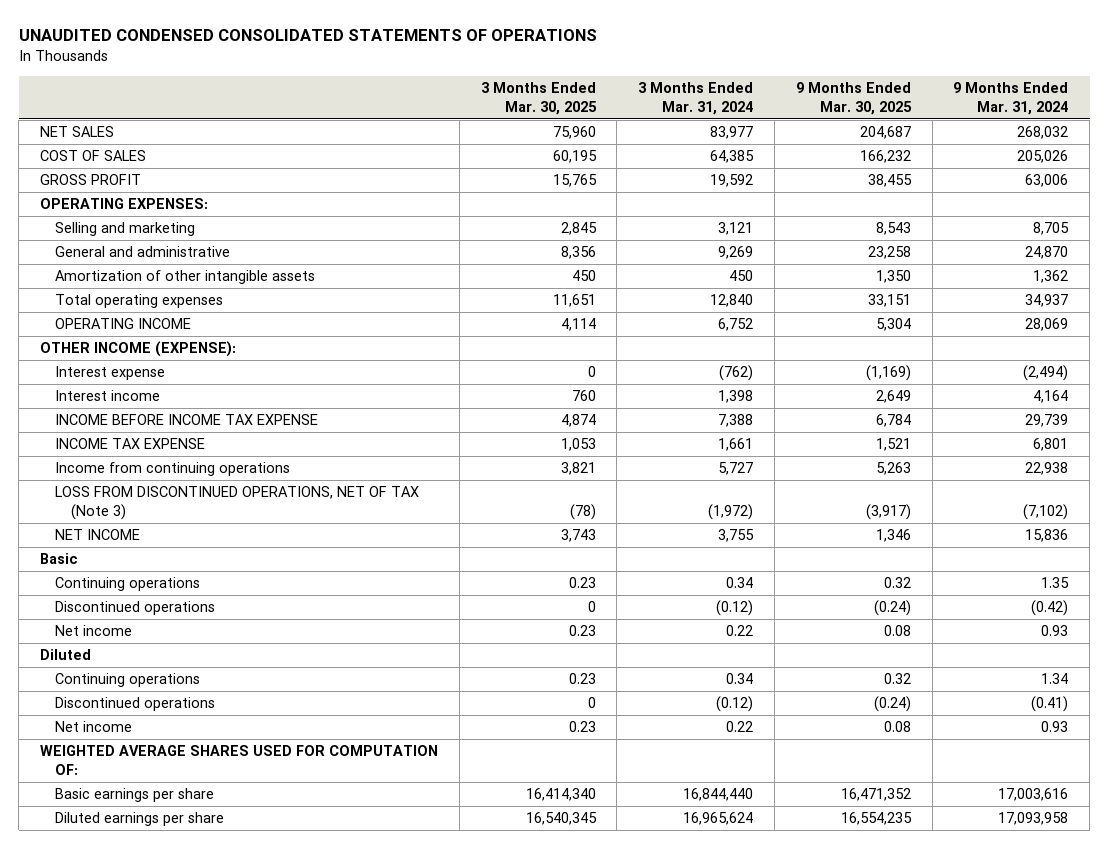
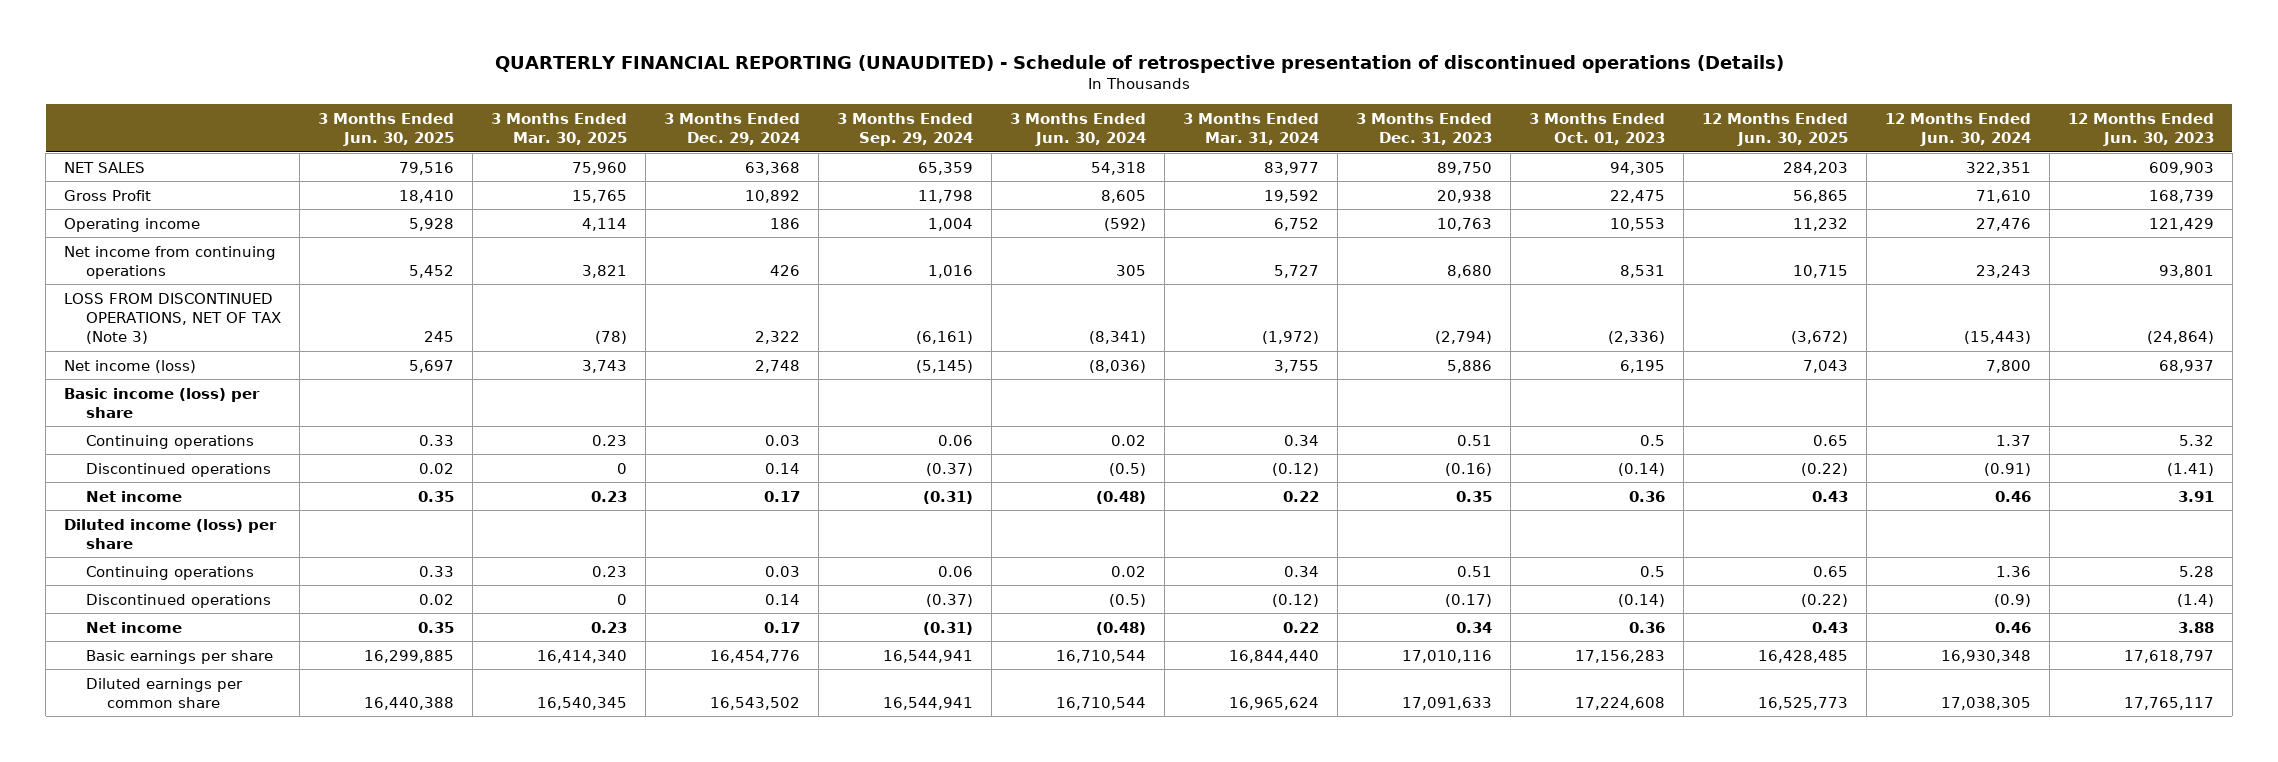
- UNAUDITED CONDENSED CONSOLIDATED STATEMENTS OF OPERATIONS
+ QUARTERLY FINANCIAL REPORTING (UNAUDITED) - Schedule of retrospective presentation of discontinued operations (Details)
- | 3 Months Ended Mar. 30, 2025 | 3 Months Ended Mar. 31, 2024 | 9 Months Ended Mar. 30, 2025 | 9 Months Ended Mar. 31, 2024
+ | 3 Months Ended Jun. 30, 2025 | 3 Months Ended Mar. 30, 2025 | 3 Months Ended Dec. 29, 2024 | 3 Months Ended Sep. 29, 2024 | 3 Months Ended Jun. 30, 2024 | 3 Months Ended Mar. 31, 2024 | 3 Months Ended Dec. 31, 2023 | 3 Months Ended Oct. 01, 2023 | 12 Months Ended Jun. 30, 2025 | 12 Months Ended Jun. 30, 2024 | 12 Months Ended Jun. 30, 2023
- COST OF SALES | 60,195 | 64,385 | 166,232 | 205,026
- GROSS PROFIT | 15,765 | 19,592 | 38,455 | 63,006
- OPERATING EXPENSES:
- Selling and marketing | 2,845 | 3,121 | 8,543 | 8,705
- General and administrative | 8,356 | 9,269 | 23,258 | 24,870
- Amortization of other intangible assets | 450 | 450 | 1,350 | 1,362
- Total operating expenses | 11,651 | 12,840 | 33,151 | 34,937
- OPERATING INCOME | 4,114 | 6,752 | 5,304 | 28,069
- OTHER INCOME (EXPENSE):
- Interest expense | 0 | (762) | (1,169) | (2,494)
- Interest income | 760 | 1,398 | 2,649 | 4,164
- INCOME BEFORE INCOME TAX EXPENSE | 4,874 | 7,388 | 6,784 | 29,739
- INCOME TAX EXPENSE | 1,053 | 1,661 | 1,521 | 6,801
- Income from continuing operations | 3,821 | 5,727 | 5,263 | 22,938
+ Gross Profit | 18,410 | 15,765 | 10,892 | 11,798 | 8,605 | 19,592 | 20,938 | 22,475 | 56,865 | 71,610 | 168,739
+ Operating income | 5,928 | 4,114 | 186 | 1,004 | (592) | 6,752 | 10,763 | 10,553 | 11,232 | 27,476 | 121,429
+ Net income from continuing operations | 5,452 | 3,821 | 426 | 1,016 | 305 | 5,727 | 8,680 | 8,531 | 10,715 | 23,243 | 93,801
- NET INCOME | 3,743 | 3,755 | 1,346 | 15,836
- Basic
+ Net income (loss) | 5,697 | 3,743 | 2,748 | (5,145) | (8,036) | 3,755 | 5,886 | 6,195 | 7,043 | 7,800 | 68,937
+ Basic income (loss) per share
- Diluted
+ Diluted income (loss) per share
- WEIGHTED AVERAGE SHARES USED FOR COMPUTATION OF:
- Diluted earnings per share | 16,540,345 | 16,965,624 | 16,554,235 | 17,093,958
+ Diluted earnings per common share | 16,440,388 | 16,540,345 | 16,543,502 | 16,544,941 | 16,710,544 | 16,965,624 | 17,091,633 | 17,224,608 | 16,525,773 | 17,038,305 | 17,765,117

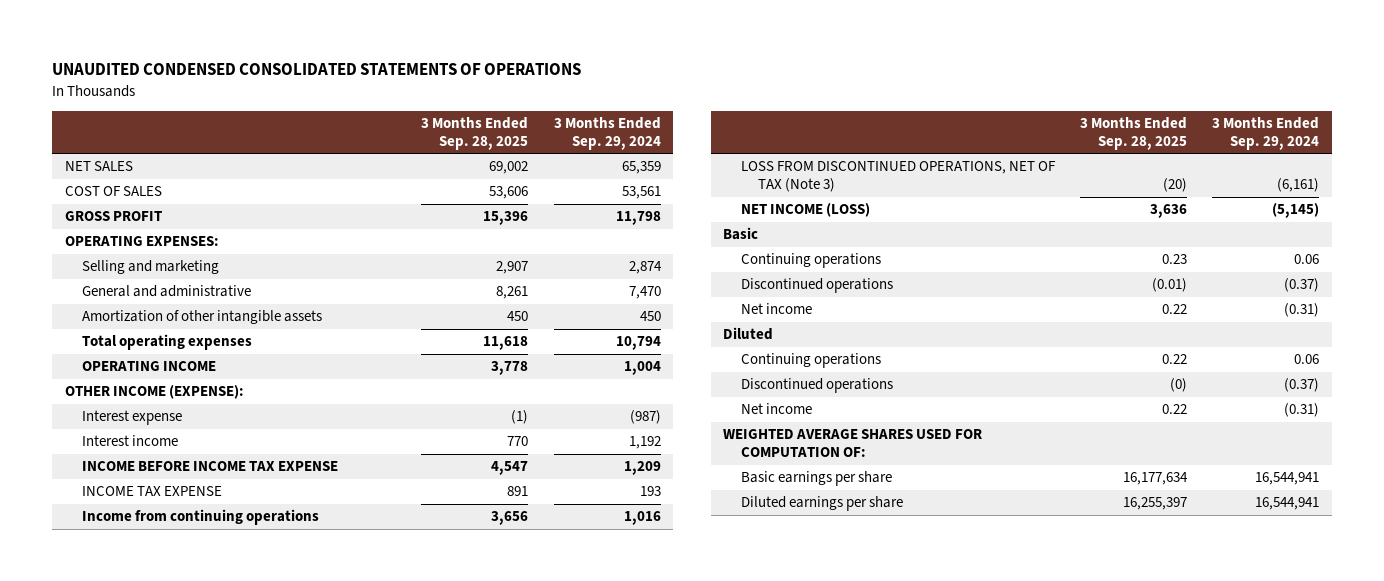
- QUARTERLY FINANCIAL REPORTING (UNAUDITED) - Schedule of retrospective presentation of discontinued operations (Details)
+ UNAUDITED CONDENSED CONSOLIDATED STATEMENTS OF OPERATIONS
- | 3 Months Ended Jun. 30, 2025 | 3 Months Ended Mar. 30, 2025 | 3 Months Ended Dec. 29, 2024 | 3 Months Ended Sep. 29, 2024 | 3 Months Ended Jun. 30, 2024 | 3 Months Ended Mar. 31, 2024 | 3 Months Ended Dec. 31, 2023 | 3 Months Ended Oct. 01, 2023 | 12 Months Ended Jun. 30, 2025 | 12 Months Ended Jun. 30, 2024 | 12 Months Ended Jun. 30, 2023
+ | 3 Months Ended Sep. 28, 2025 | 3 Months Ended Sep. 29, 2024
- Gross Profit | 18,410 | 15,765 | 10,892 | 11,798 | 8,605 | 19,592 | 20,938 | 22,475 | 56,865 | 71,610 | 168,739
- Operating income | 5,928 | 4,114 | 186 | 1,004 | (592) | 6,752 | 10,763 | 10,553 | 11,232 | 27,476 | 121,429
- Net income from continuing operations | 5,452 | 3,821 | 426 | 1,016 | 305 | 5,727 | 8,680 | 8,531 | 10,715 | 23,243 | 93,801
+ COST OF SALES | 53,606 | 53,561
+ GROSS PROFIT | 15,396 | 11,798
+ OPERATING EXPENSES:
+ Selling and marketing | 2,907 | 2,874
+ General and administrative | 8,261 | 7,470
+ Amortization of other intangible assets | 450 | 450
+ Total operating expenses | 11,618 | 10,794
+ OPERATING INCOME | 3,778 | 1,004
+ OTHER INCOME (EXPENSE):
+ Interest expense | (1) | (987)
+ Interest income | 770 | 1,192
+ INCOME BEFORE INCOME TAX EXPENSE | 4,547 | 1,209
+ INCOME TAX EXPENSE | 891 | 193
+ Income from continuing operations | 3,656 | 1,016
- Net income (loss) | 5,697 | 3,743 | 2,748 | (5,145) | (8,036) | 3,755 | 5,886 | 6,195 | 7,043 | 7,800 | 68,937
- Basic income (loss) per share
+ NET INCOME (LOSS) | 3,636 | (5,145)
+ Basic
- Diluted income (loss) per share
+ Diluted
+ WEIGHTED AVERAGE SHARES USED FOR COMPUTATION OF:
- Diluted earnings per common share | 16,440,388 | 16,540,345 | 16,543,502 | 16,544,941 | 16,710,544 | 16,965,624 | 17,091,633 | 17,224,608 | 16,525,773 | 17,038,305 | 17,765,117
+ Diluted earnings per share | 16,255,397 | 16,544,941

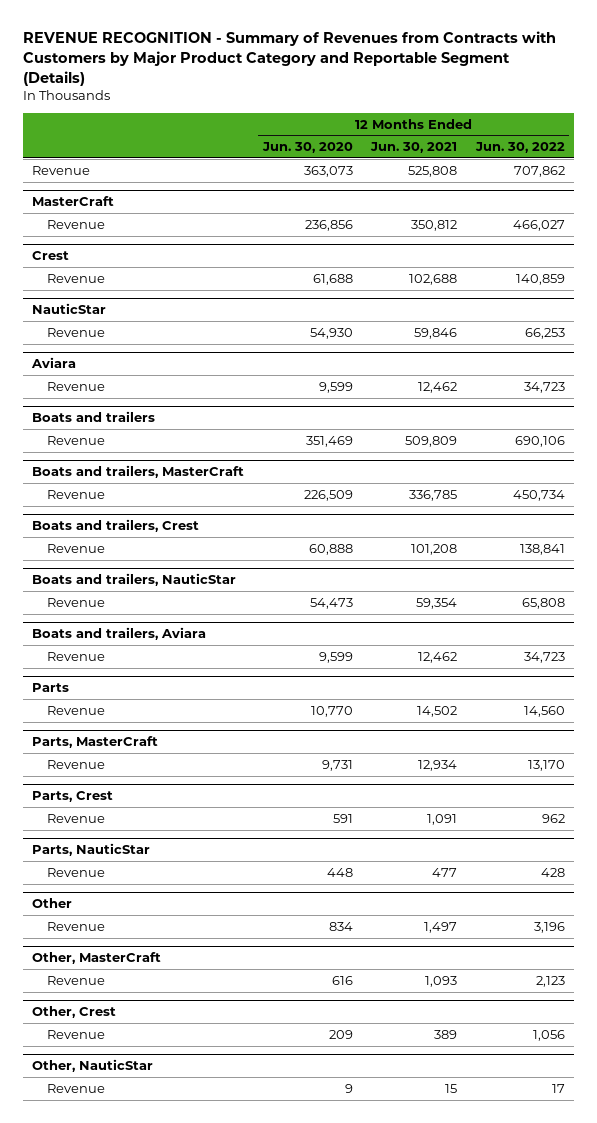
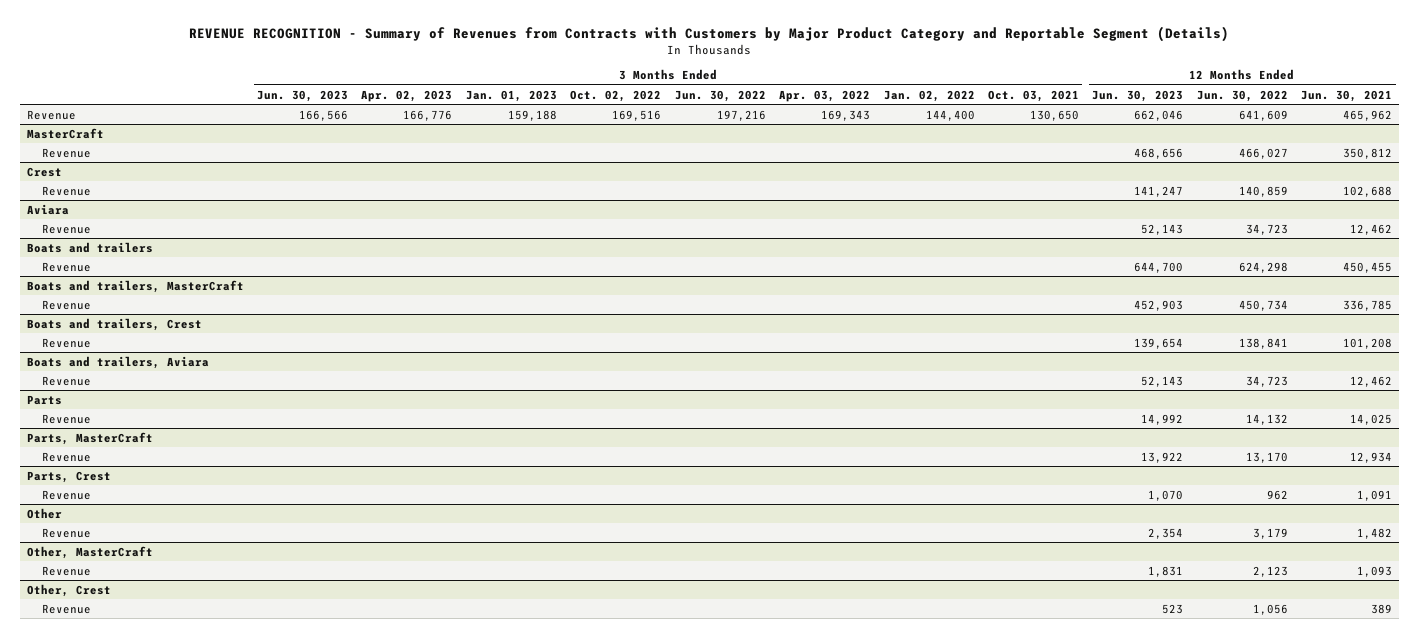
- | 12 Months Ended Jun. 30, 2020 | 12 Months Ended Jun. 30, 2021 | 12 Months Ended Jun. 30, 2022
+ | 3 Months Ended Jun. 30, 2023 | 3 Months Ended Apr. 02, 2023 | 3 Months Ended Jan. 01, 2023 | 3 Months Ended Oct. 02, 2022 | 3 Months Ended Jun. 30, 2022 | 3 Months Ended Apr. 03, 2022 | 3 Months Ended Jan. 02, 2022 | 3 Months Ended Oct. 03, 2021 | 12 Months Ended Jun. 30, 2023 | 12 Months Ended Jun. 30, 2022 | 12 Months Ended Jun. 30, 2021
- Revenue | 363,073 | 525,808 | 707,862
+ Revenue | 166,566 | 166,776 | 159,188 | 169,516 | 197,216 | 169,343 | 144,400 | 130,650 | 662,046 | 641,609 | 465,962
- NauticStar
- Revenue | 54,930 | 59,846 | 66,253
@ Boats and trailers
- Revenue | 351,469 | 509,809 | 690,106
+ Revenue | | | | | | | | | 644,700 | 624,298 | 450,455
- Boats and trailers, NauticStar
- Revenue | 54,473 | 59,354 | 65,808
@ Parts
- Revenue | 10,770 | 14,502 | 14,560
+ Revenue | | | | | | | | | 14,992 | 14,132 | 14,025
- Parts, NauticStar
- Revenue | 448 | 477 | 428
@ Other
- Revenue | 834 | 1,497 | 3,196
+ Revenue | | | | | | | | | 2,354 | 3,179 | 1,482
- Other, NauticStar
- Revenue | 9 | 15 | 17

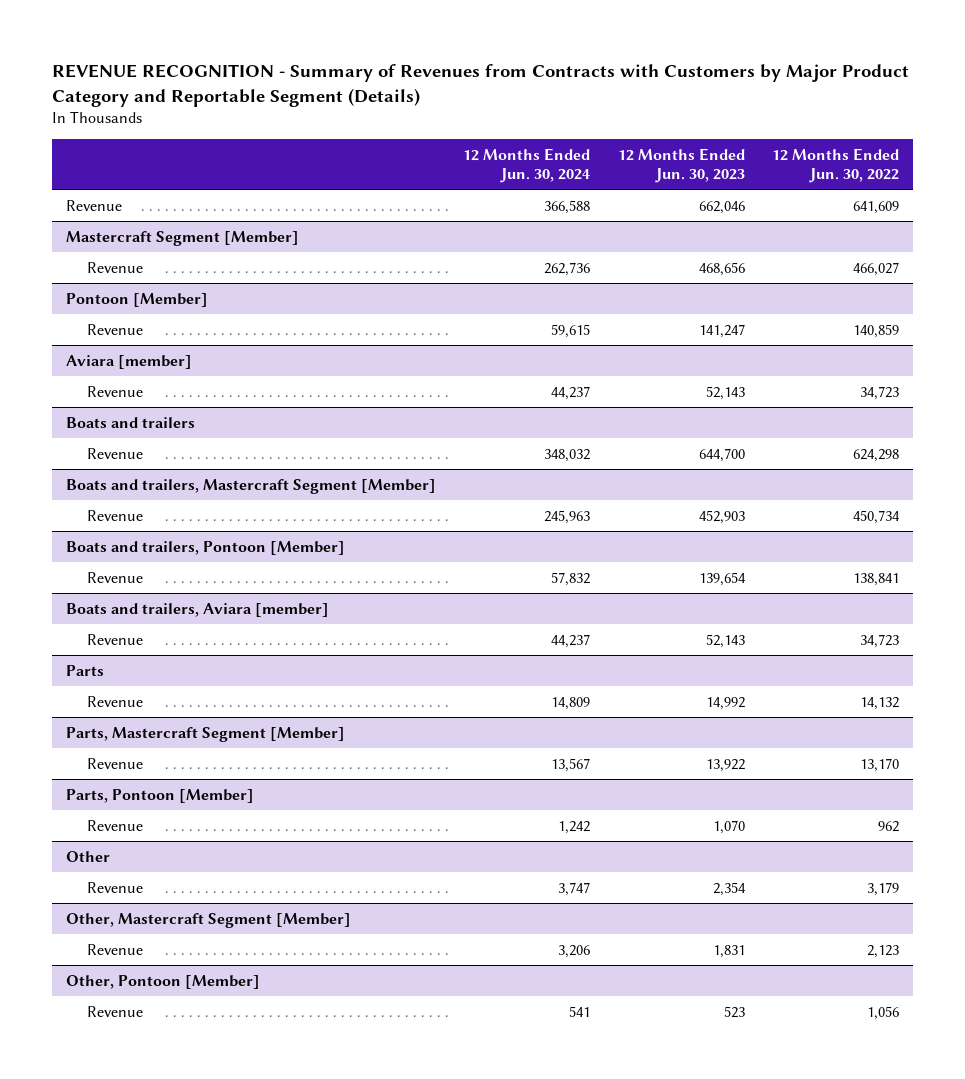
- | 3 Months Ended Jun. 30, 2023 | 3 Months Ended Apr. 02, 2023 | 3 Months Ended Jan. 01, 2023 | 3 Months Ended Oct. 02, 2022 | 3 Months Ended Jun. 30, 2022 | 3 Months Ended Apr. 03, 2022 | 3 Months Ended Jan. 02, 2022 | 3 Months Ended Oct. 03, 2021 | 12 Months Ended Jun. 30, 2023 | 12 Months Ended Jun. 30, 2022 | 12 Months Ended Jun. 30, 2021
+ | 12 Months Ended Jun. 30, 2024 | 12 Months Ended Jun. 30, 2023 | 12 Months Ended Jun. 30, 2022
- MasterCraft
+ Mastercraft Segment [Member]
- Crest
+ Pontoon [Member]
- Aviara
+ Aviara [member]
- Boats and trailers, MasterCraft
+ Boats and trailers, Mastercraft Segment [Member]
- Boats and trailers, Crest
+ Boats and trailers, Pontoon [Member]
- Boats and trailers, Aviara
+ Boats and trailers, Aviara [member]
- Parts, MasterCraft
+ Parts, Mastercraft Segment [Member]
- Parts, Crest
+ Parts, Pontoon [Member]
- Other, MasterCraft
+ Other, Mastercraft Segment [Member]
- Other, Crest
+ Other, Pontoon [Member]

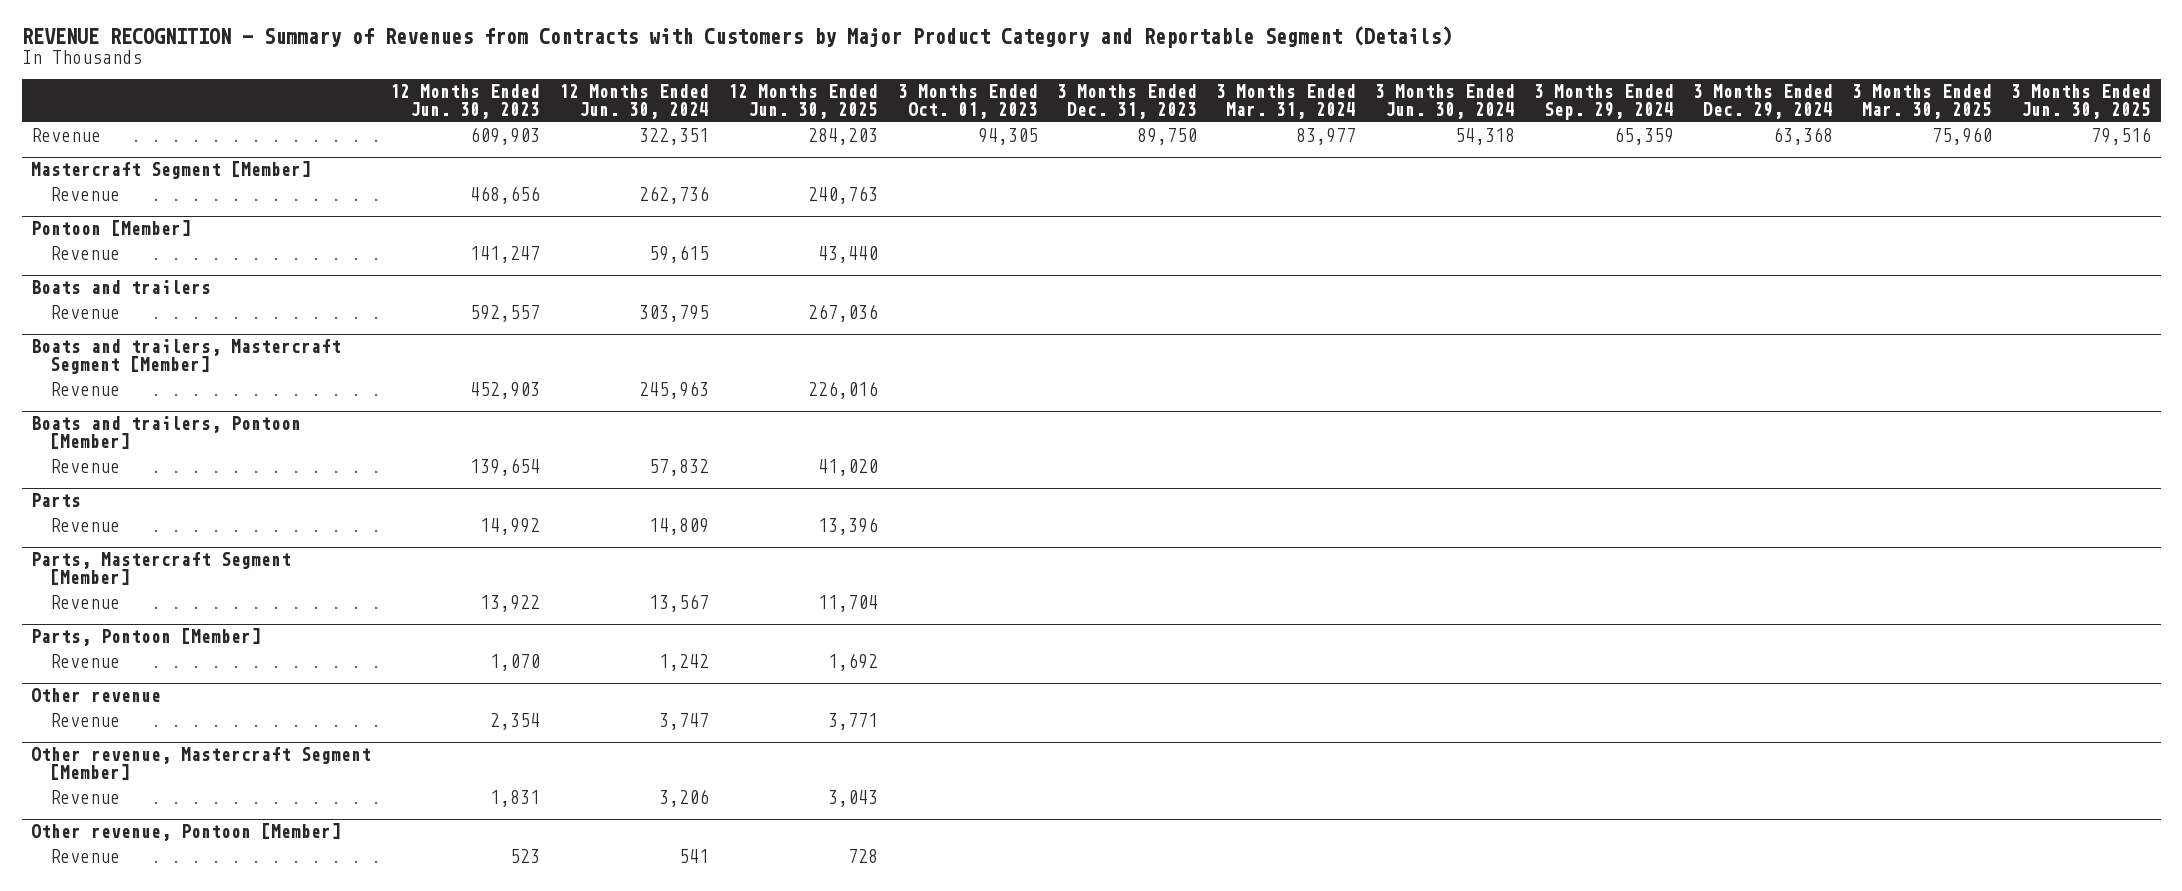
- | 12 Months Ended Jun. 30, 2024 | 12 Months Ended Jun. 30, 2023 | 12 Months Ended Jun. 30, 2022
+ | 12 Months Ended Jun. 30, 2023 | 12 Months Ended Jun. 30, 2024 | 12 Months Ended Jun. 30, 2025 | 3 Months Ended Oct. 01, 2023 | 3 Months Ended Dec. 31, 2023 | 3 Months Ended Mar. 31, 2024 | 3 Months Ended Jun. 30, 2024 | 3 Months Ended Sep. 29, 2024 | 3 Months Ended Dec. 29, 2024 | 3 Months Ended Mar. 30, 2025 | 3 Months Ended Jun. 30, 2025
- Revenue | 366,588 | 662,046 | 641,609
+ Revenue | 609,903 | 322,351 | 284,203 | 94,305 | 89,750 | 83,977 | 54,318 | 65,359 | 63,368 | 75,960 | 79,516
- Aviara [member]
- Revenue | 44,237 | 52,143 | 34,723
@ Boats and trailers
- Revenue | 348,032 | 644,700 | 624,298
+ Revenue | 592,557 | 303,795 | 267,036 | | | | | | | |
- Boats and trailers, Aviara [member]
- Revenue | 44,237 | 52,143 | 34,723
- Other
+ Other revenue
- Other, Mastercraft Segment [Member]
+ Other revenue, Mastercraft Segment [Member]
- Other, Pontoon [Member]
+ Other revenue, Pontoon [Member]

